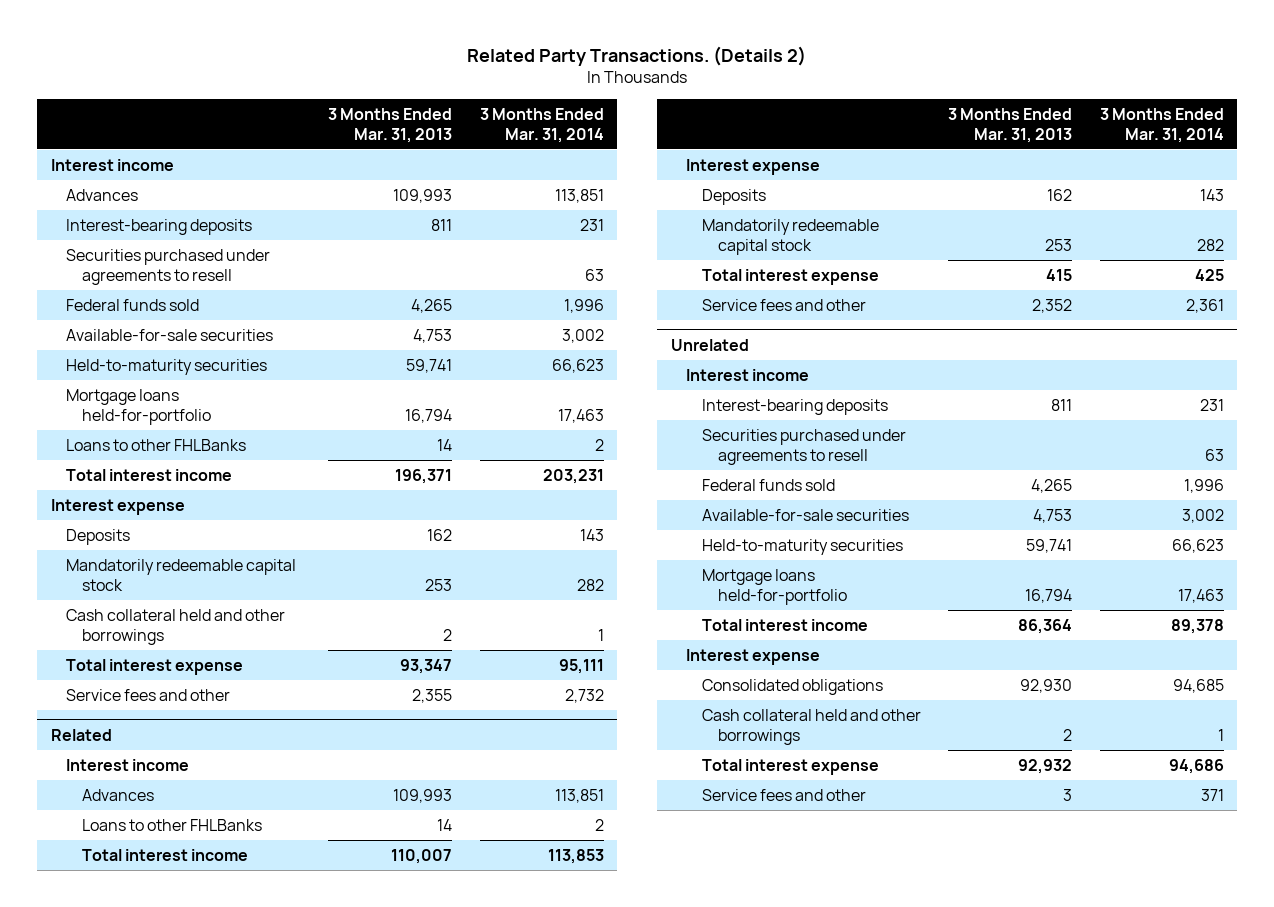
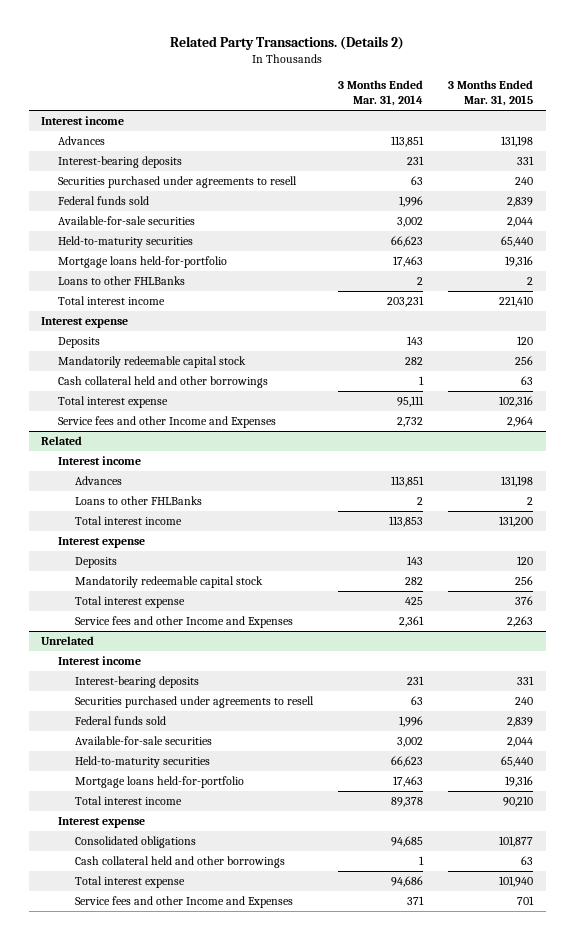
- | 3 Months Ended Mar. 31, 2013 | 3 Months Ended Mar. 31, 2014
+ | 3 Months Ended Mar. 31, 2014 | 3 Months Ended Mar. 31, 2015
- Service fees and other | 2,355 | 2,732
+ Service fees and other Income and Expenses | 2,732 | 2,964
@ Related
- Service fees and other | 2,352 | 2,361
+ Service fees and other Income and Expenses | 2,361 | 2,263
@ Unrelated
- Service fees and other | 3 | 371
+ Service fees and other Income and Expenses | 371 | 701

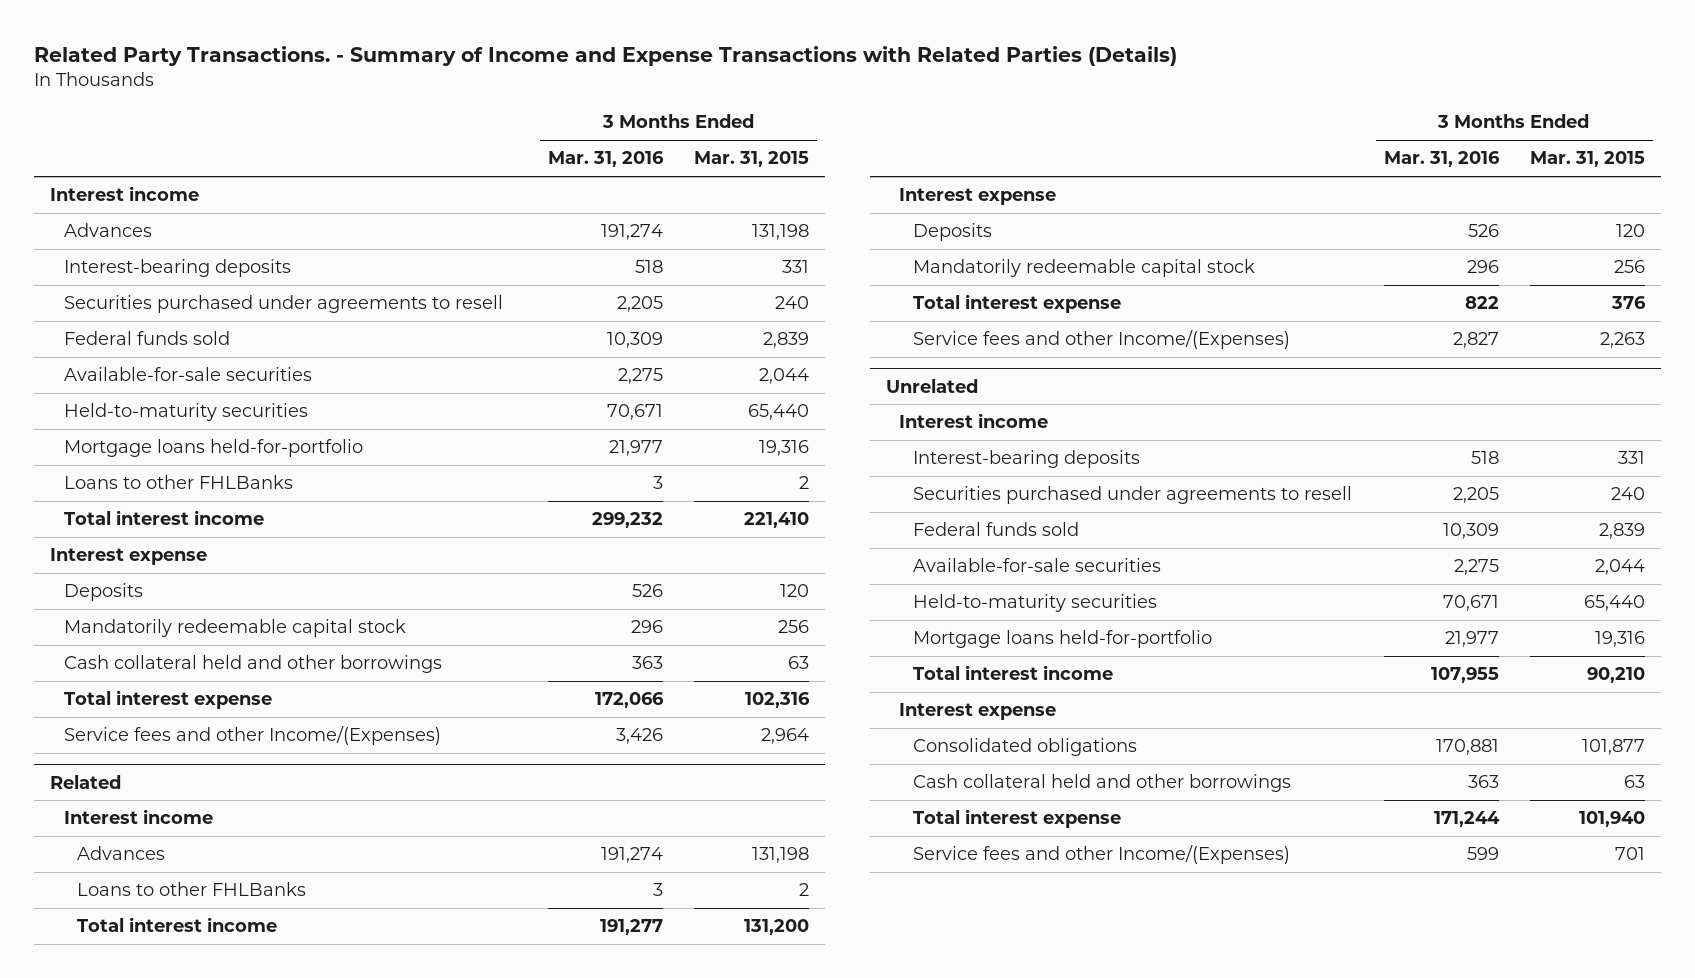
- Related Party Transactions. (Details 2)
+ Related Party Transactions. - Summary of Income and Expense Transactions with Related Parties (Details)
- | 3 Months Ended Mar. 31, 2014 | 3 Months Ended Mar. 31, 2015
+ | 3 Months Ended Mar. 31, 2016 | 3 Months Ended Mar. 31, 2015
- Service fees and other Income and Expenses | 2,732 | 2,964
+ Service fees and other Income/(Expenses) | 3,426 | 2,964
@ Related
- Service fees and other Income and Expenses | 2,361 | 2,263
+ Service fees and other Income/(Expenses) | 2,827 | 2,263
@ Unrelated
- Service fees and other Income and Expenses | 371 | 701
+ Service fees and other Income/(Expenses) | 599 | 701

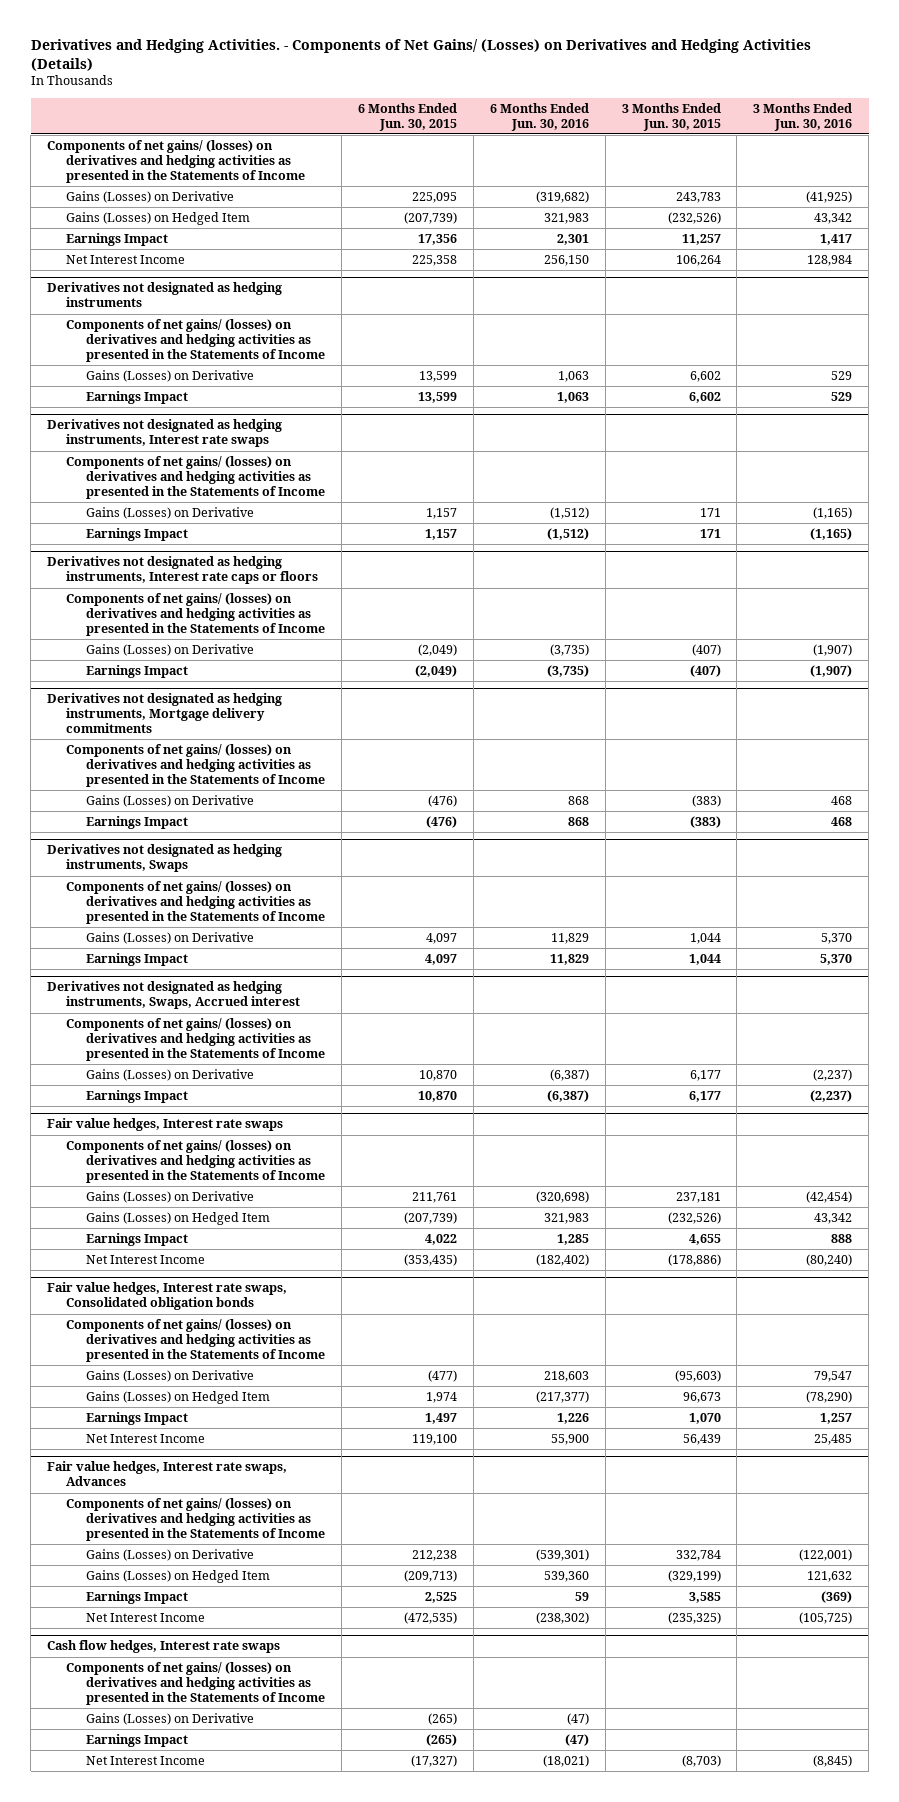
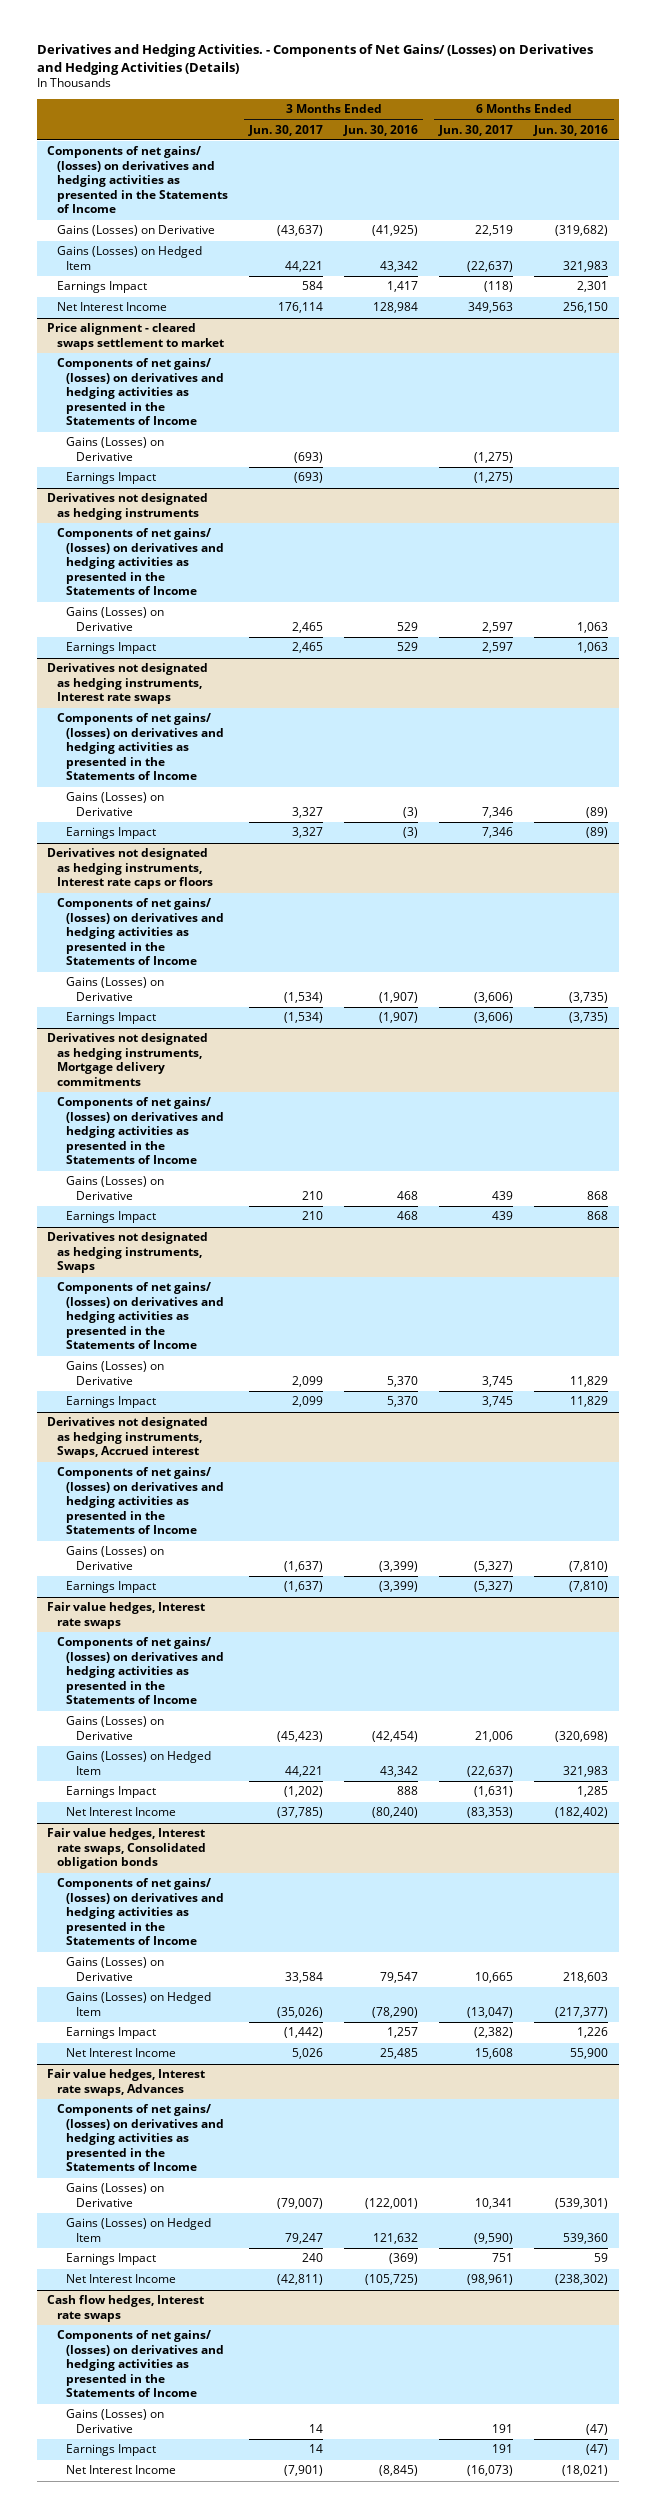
- | 6 Months Ended Jun. 30, 2015 | 6 Months Ended Jun. 30, 2016 | 3 Months Ended Jun. 30, 2015 | 3 Months Ended Jun. 30, 2016
+ | 3 Months Ended Jun. 30, 2017 | 3 Months Ended Jun. 30, 2016 | 6 Months Ended Jun. 30, 2017 | 6 Months Ended Jun. 30, 2016
+ Price alignment - cleared swaps settlement to market
+ Components of net gains/ (losses) on derivatives and hedging activities as presented in the Statements of Income
+ Gains (Losses) on Derivative | (693) | | (1,275) |
+ Earnings Impact | (693) | | (1,275) |
@ Derivatives not designated as hedging instruments, Interest rate swaps
- Gains (Losses) on Derivative | 1,157 | (1,512) | 171 | (1,165)
- Earnings Impact | 1,157 | (1,512) | 171 | (1,165)
+ Gains (Losses) on Derivative | 3,327 | (3) | 7,346 | (89)
+ Earnings Impact | 3,327 | (3) | 7,346 | (89)
@ Derivatives not designated as hedging instruments, Swaps, Accrued interest
- Gains (Losses) on Derivative | 10,870 | (6,387) | 6,177 | (2,237)
- Earnings Impact | 10,870 | (6,387) | 6,177 | (2,237)
+ Gains (Losses) on Derivative | (1,637) | (3,399) | (5,327) | (7,810)
+ Earnings Impact | (1,637) | (3,399) | (5,327) | (7,810)

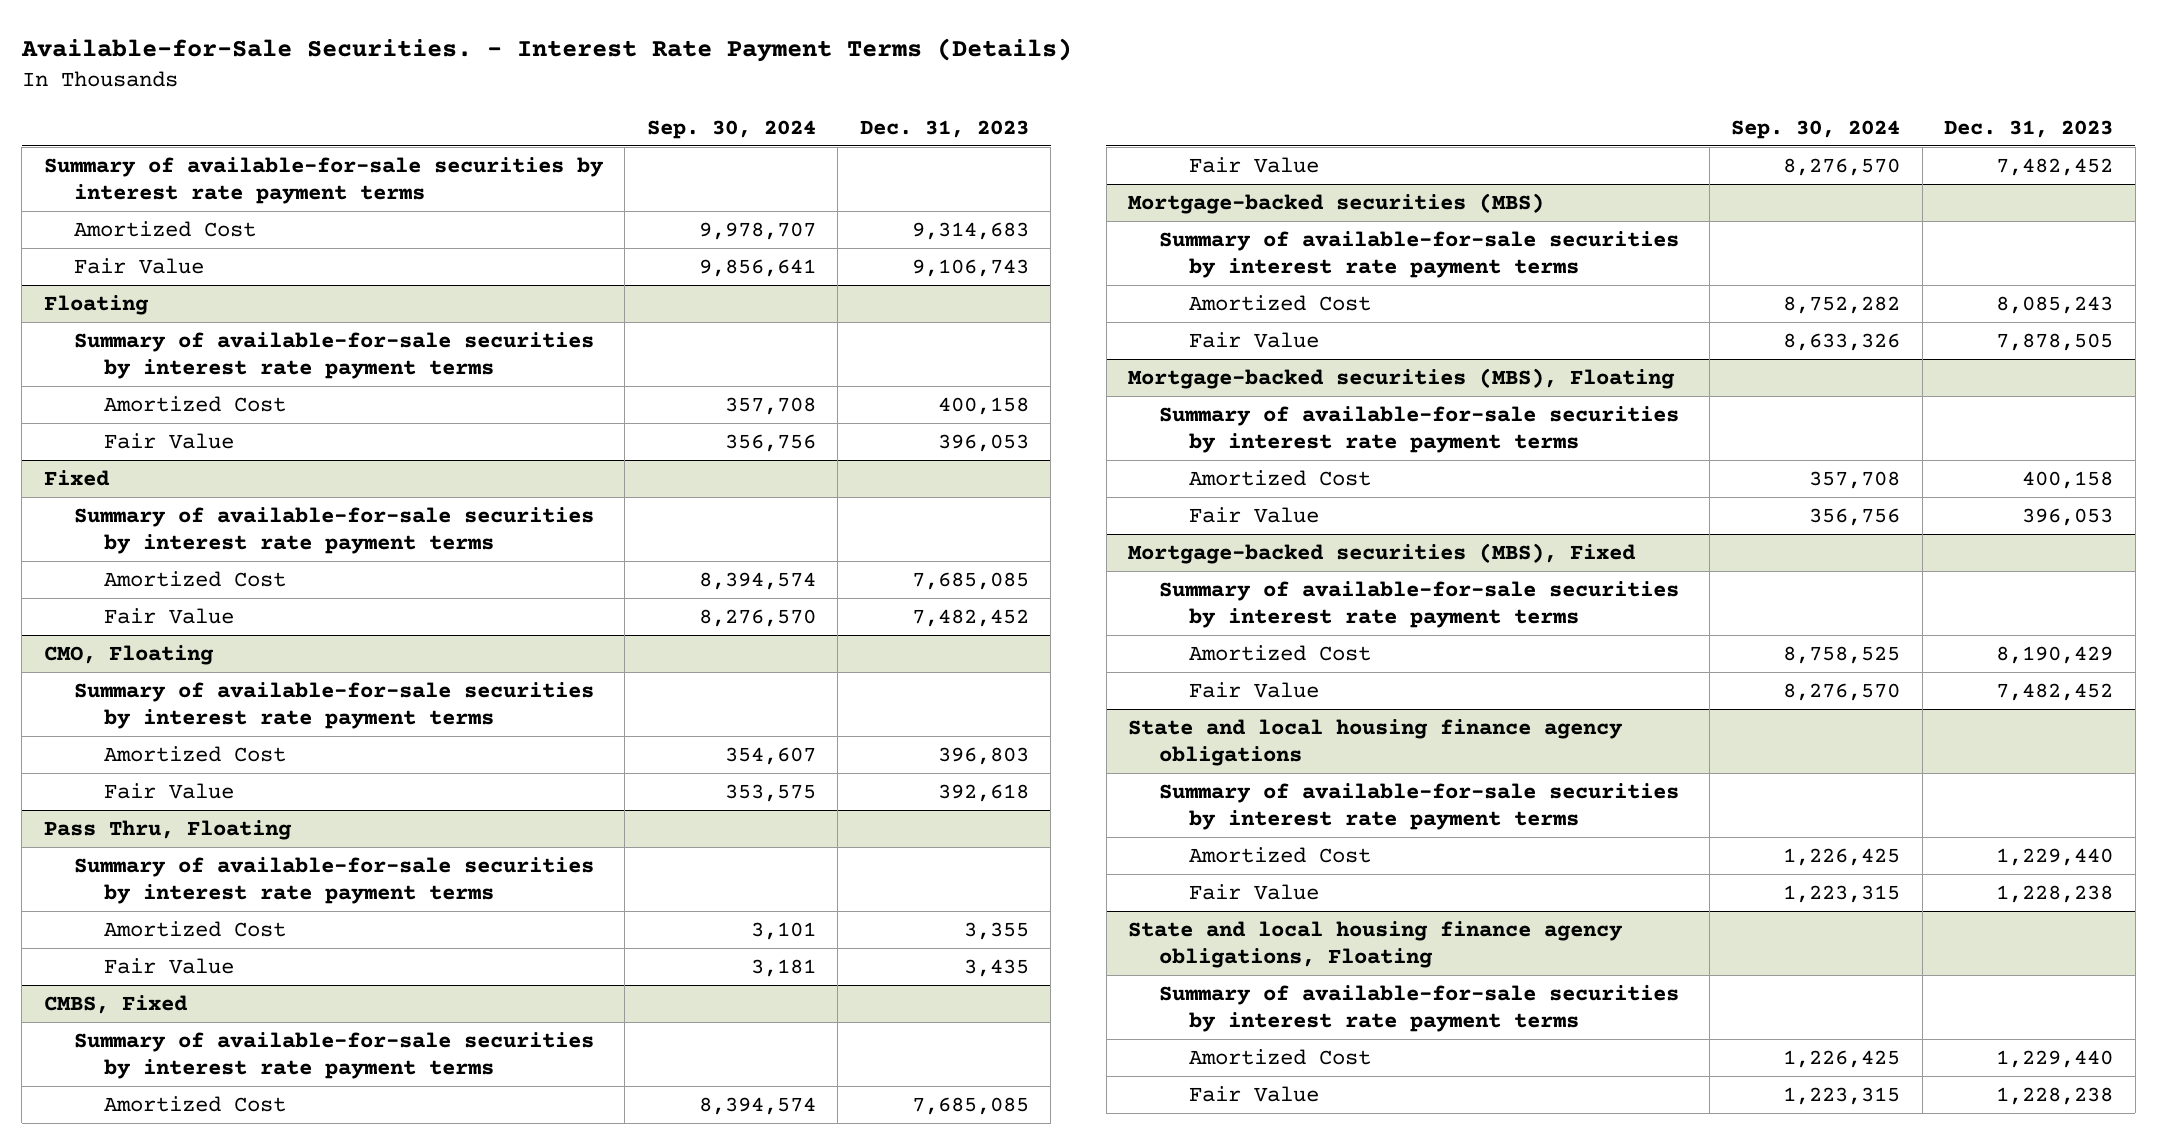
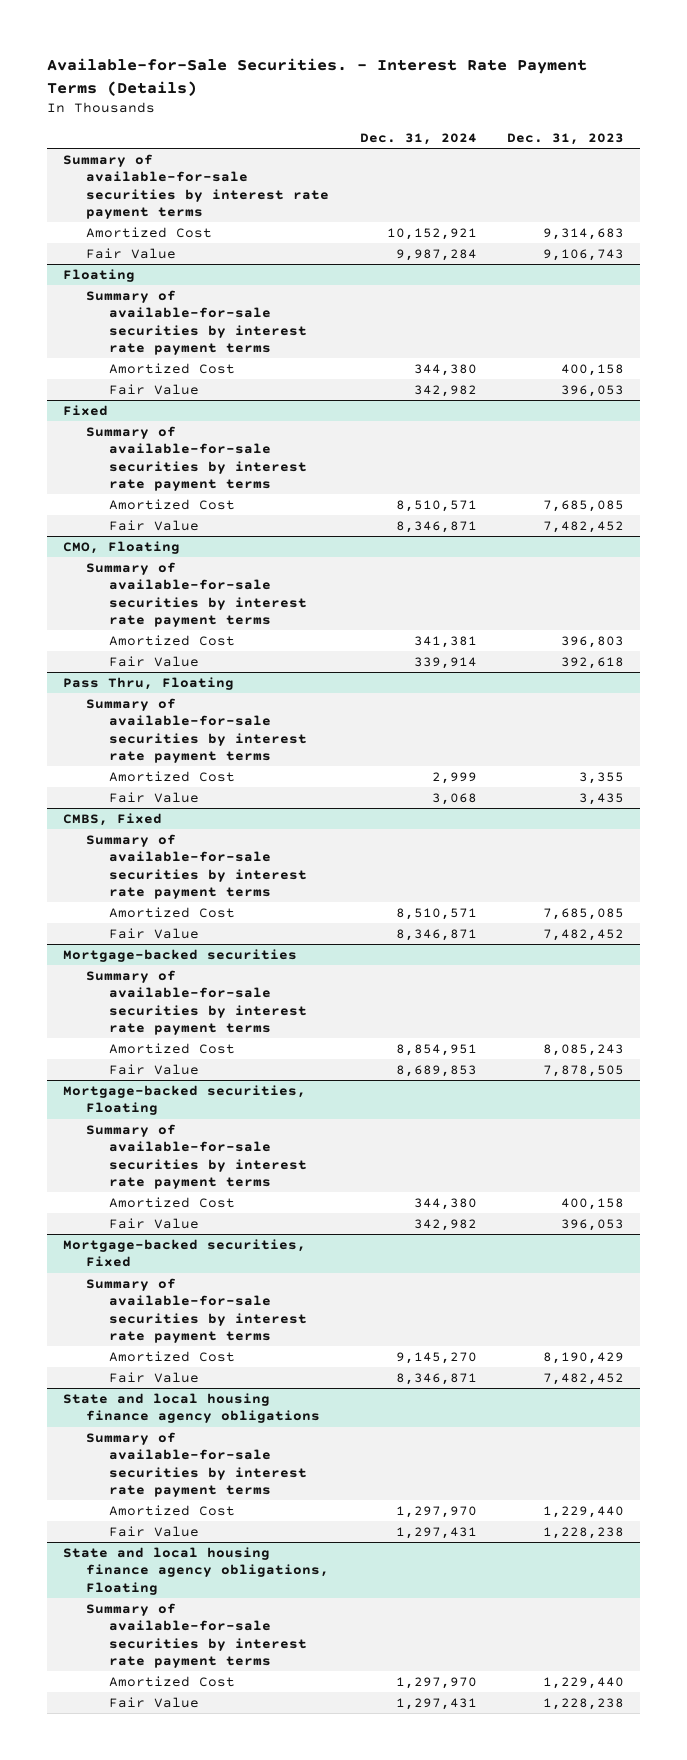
- | Sep. 30, 2024 | Dec. 31, 2023
+ | Dec. 31, 2024 | Dec. 31, 2023
- Mortgage-backed securities (MBS)
+ Mortgage-backed securities
- Mortgage-backed securities (MBS), Floating
+ Mortgage-backed securities, Floating
- Mortgage-backed securities (MBS), Fixed
+ Mortgage-backed securities, Fixed

